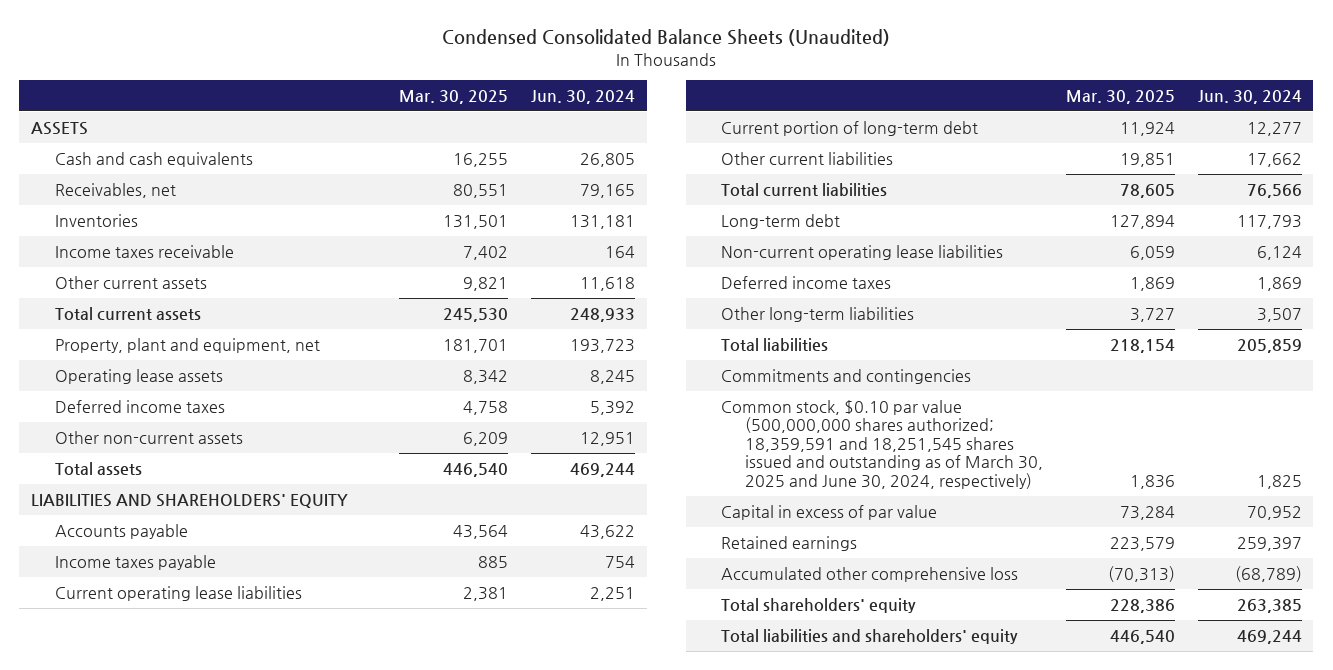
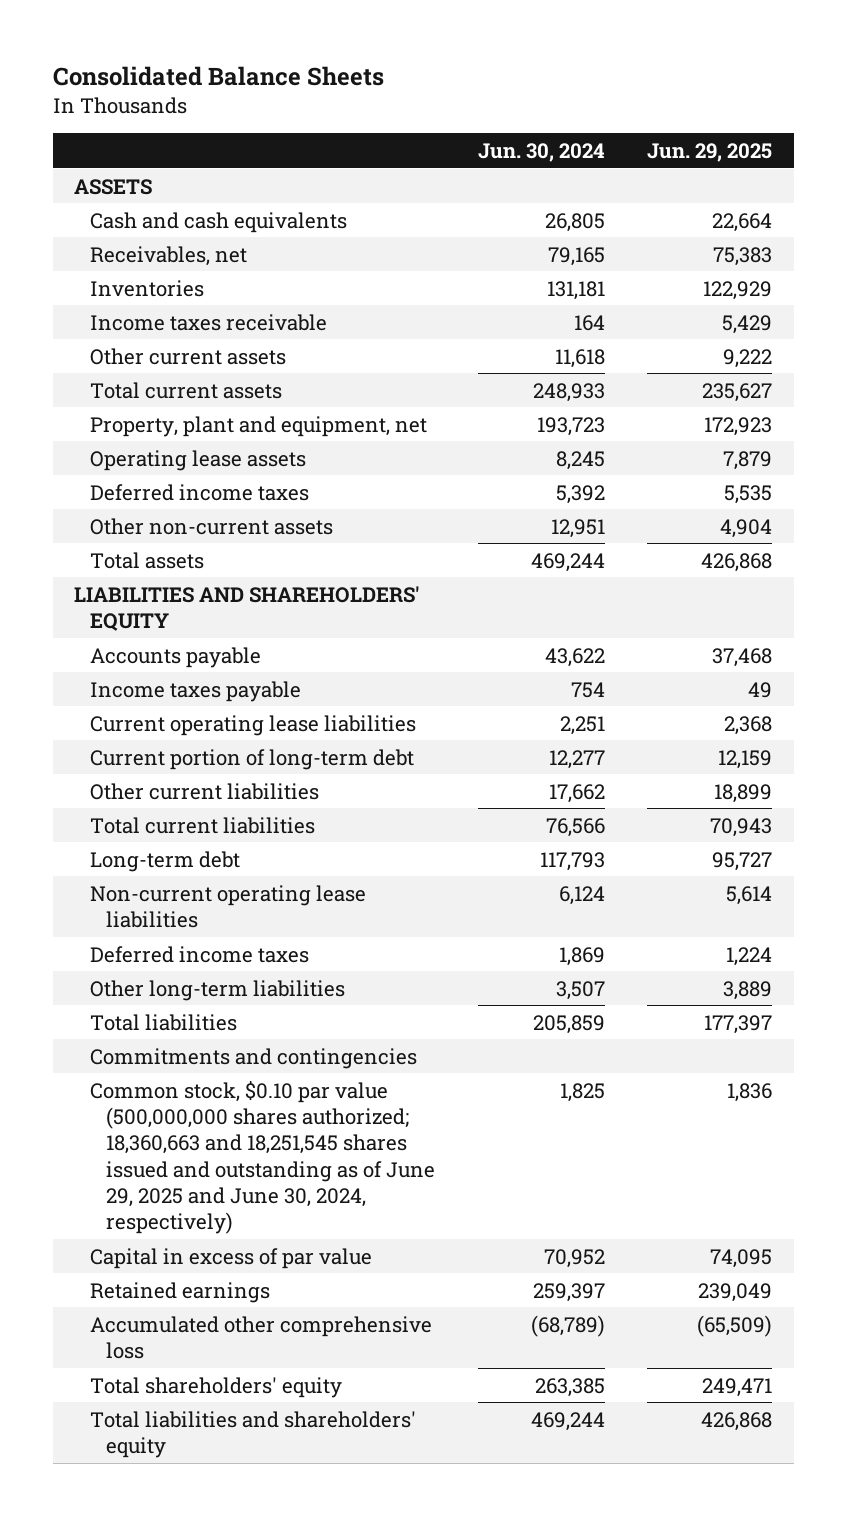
- Condensed Consolidated Balance Sheets (Unaudited)
+ Consolidated Balance Sheets
- | Mar. 30, 2025 | Jun. 30, 2024
+ | Jun. 30, 2024 | Jun. 29, 2025
- Common stock, $0.10 par value (500,000,000 shares authorized; 18,359,591 and 18,251,545 shares issued and outstanding as of March 30, 2025 and June 30, 2024, respectively) | 1,836 | 1,825
+ Common stock, $0.10 par value (500,000,000 shares authorized; 18,360,663 and 18,251,545 shares issued and outstanding as of June 29, 2025 and June 30, 2024, respectively) | 1,825 | 1,836

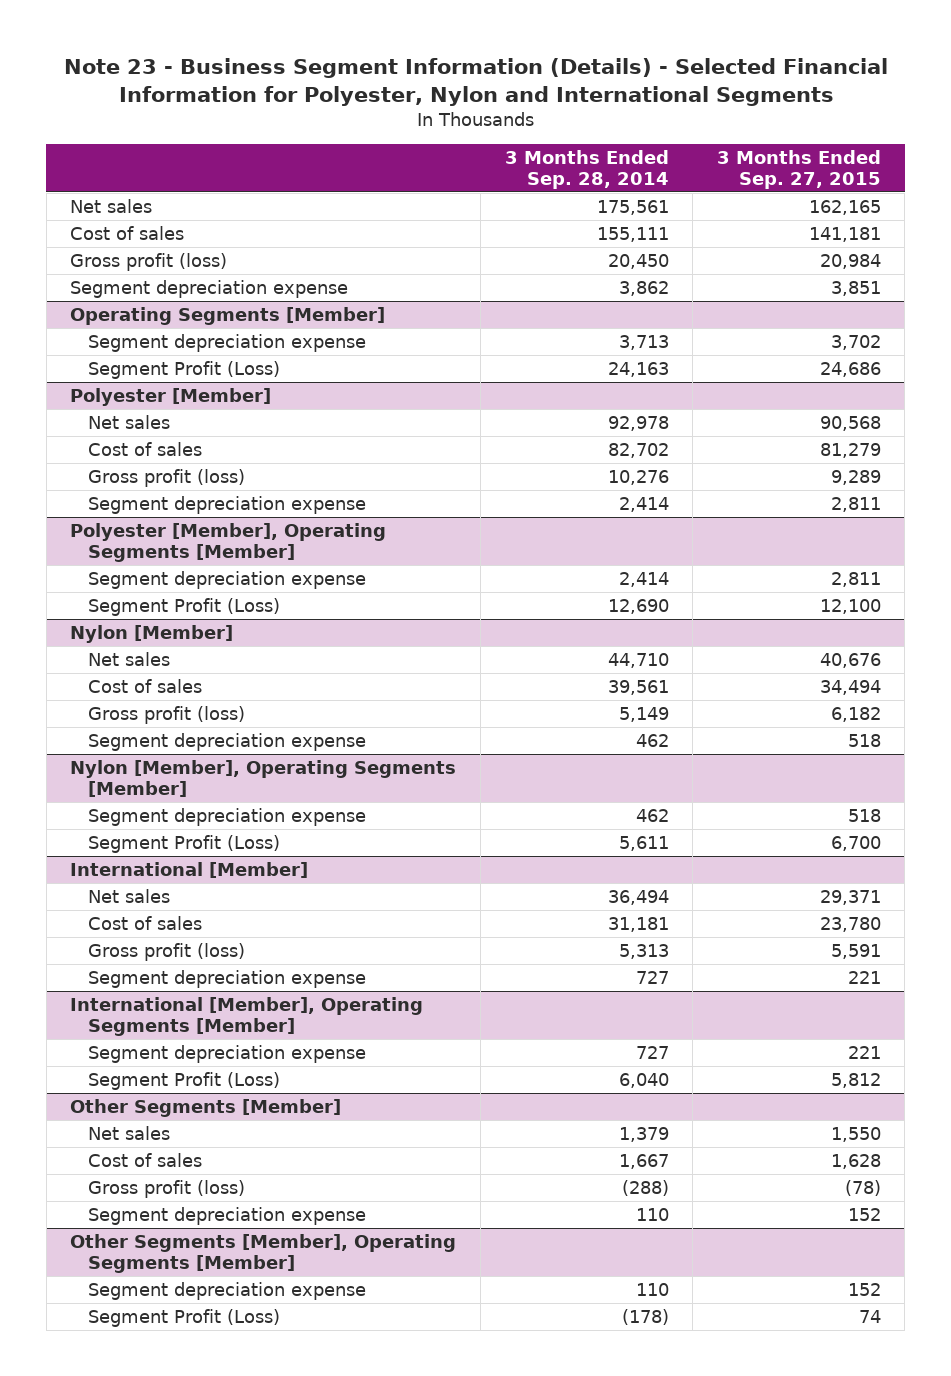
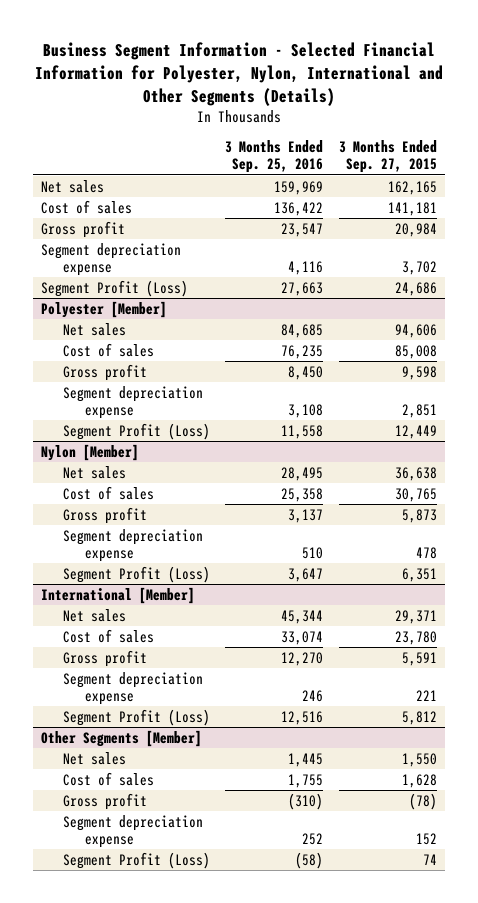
- Note 23 - Business Segment Information (Details) - Selected Financial Information for Polyester, Nylon and International Segments
+ Business Segment Information - Selected Financial Information for Polyester, Nylon, International and Other Segments (Details)
- | 3 Months Ended Sep. 28, 2014 | 3 Months Ended Sep. 27, 2015
+ | 3 Months Ended Sep. 25, 2016 | 3 Months Ended Sep. 27, 2015
- Gross profit (loss) | 20,450 | 20,984
- Segment depreciation expense | 3,862 | 3,851
- Operating Segments [Member]
+ Gross profit | 23,547 | 20,984
@ Polyester [Member]
- Net sales | 92,978 | 90,568
- Cost of sales | 82,702 | 81,279
- Gross profit (loss) | 10,276 | 9,289
- Segment depreciation expense | 2,414 | 2,811
- Polyester [Member], Operating Segments [Member]
- Segment depreciation expense | 2,414 | 2,811
- Segment Profit (Loss) | 12,690 | 12,100
@ Polyester [Member]
+ Net sales | 84,685 | 94,606
+ Cost of sales | 76,235 | 85,008
+ Gross profit | 8,450 | 9,598
+ Segment depreciation expense | 3,108 | 2,851
+ Segment Profit (Loss) | 11,558 | 12,449
@ Nylon [Member]
- Net sales | 44,710 | 40,676
- Cost of sales | 39,561 | 34,494
- Gross profit (loss) | 5,149 | 6,182
- Segment depreciation expense | 462 | 518
- Nylon [Member], Operating Segments [Member]
- Segment depreciation expense | 462 | 518
- Segment Profit (Loss) | 5,611 | 6,700
@ Nylon [Member]
+ Net sales | 28,495 | 36,638
+ Cost of sales | 25,358 | 30,765
+ Gross profit | 3,137 | 5,873
+ Segment depreciation expense | 510 | 478
+ Segment Profit (Loss) | 3,647 | 6,351
@ International [Member]
- Gross profit (loss) | 5,313 | 5,591
- Segment depreciation expense | 727 | 221
- International [Member], Operating Segments [Member]
@ International [Member]
+ Gross profit | 12,270 | 5,591
@ Other Segments [Member]
- Gross profit (loss) | (288) | (78)
- Segment depreciation expense | 110 | 152
- Other Segments [Member], Operating Segments [Member]
@ Other Segments [Member]
+ Gross profit | (310) | (78)

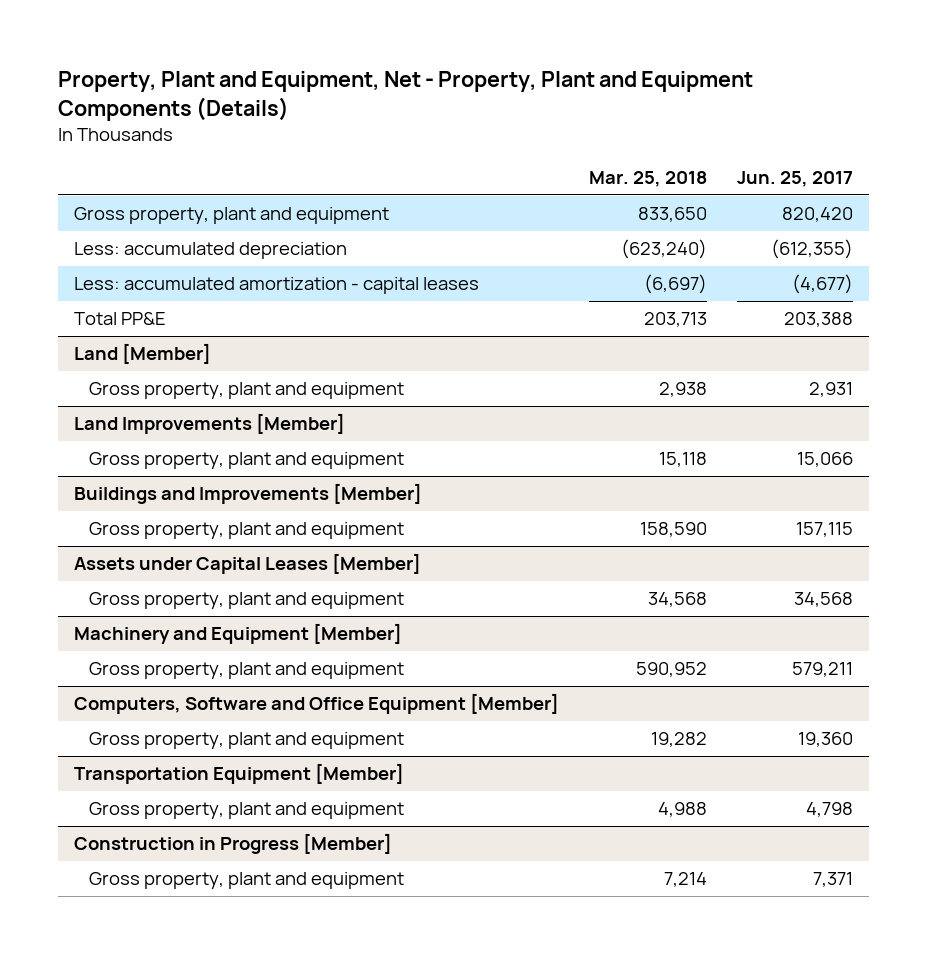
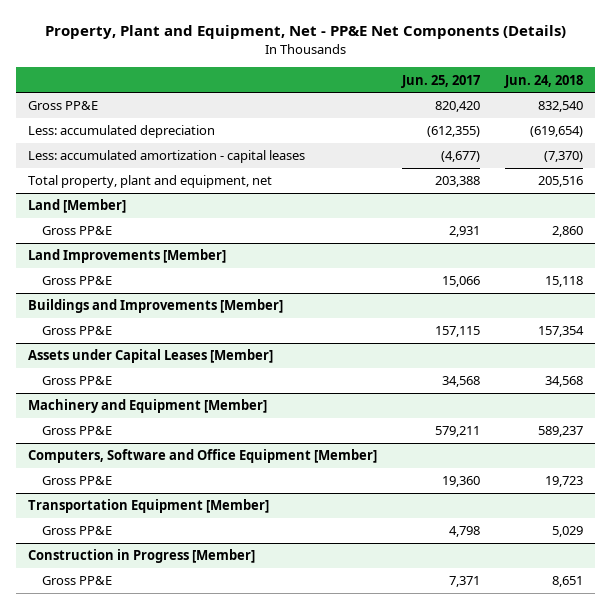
- Property, Plant and Equipment, Net - Property, Plant and Equipment Components (Details)
+ Property, Plant and Equipment, Net - PP&E Net Components (Details)
- | Mar. 25, 2018 | Jun. 25, 2017
+ | Jun. 25, 2017 | Jun. 24, 2018
- Gross property, plant and equipment | 833,650 | 820,420
+ Gross PP&E | 820,420 | 832,540
- Total PP&E | 203,713 | 203,388
+ Total property, plant and equipment, net | 203,388 | 205,516
@ Land [Member]
- Gross property, plant and equipment | 2,938 | 2,931
+ Gross PP&E | 2,931 | 2,860
@ Land Improvements [Member]
- Gross property, plant and equipment | 15,118 | 15,066
+ Gross PP&E | 15,066 | 15,118
@ Buildings and Improvements [Member]
- Gross property, plant and equipment | 158,590 | 157,115
+ Gross PP&E | 157,115 | 157,354
@ Assets under Capital Leases [Member]
- Gross property, plant and equipment | 34,568 | 34,568
+ Gross PP&E | 34,568 | 34,568
@ Machinery and Equipment [Member]
- Gross property, plant and equipment | 590,952 | 579,211
+ Gross PP&E | 579,211 | 589,237
@ Computers, Software and Office Equipment [Member]
- Gross property, plant and equipment | 19,282 | 19,360
+ Gross PP&E | 19,360 | 19,723
@ Transportation Equipment [Member]
- Gross property, plant and equipment | 4,988 | 4,798
+ Gross PP&E | 4,798 | 5,029
@ Construction in Progress [Member]
- Gross property, plant and equipment | 7,214 | 7,371
+ Gross PP&E | 7,371 | 8,651

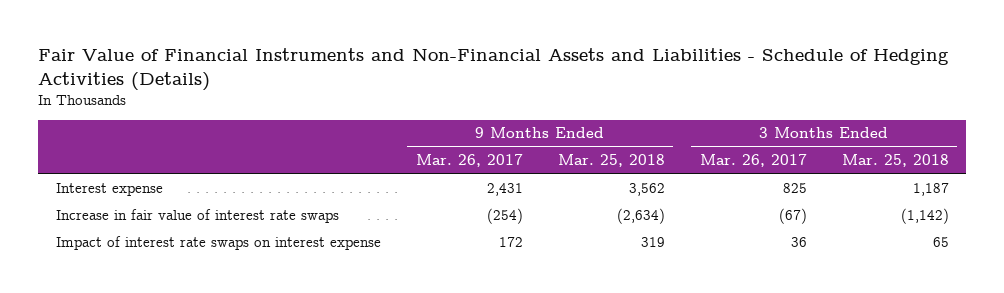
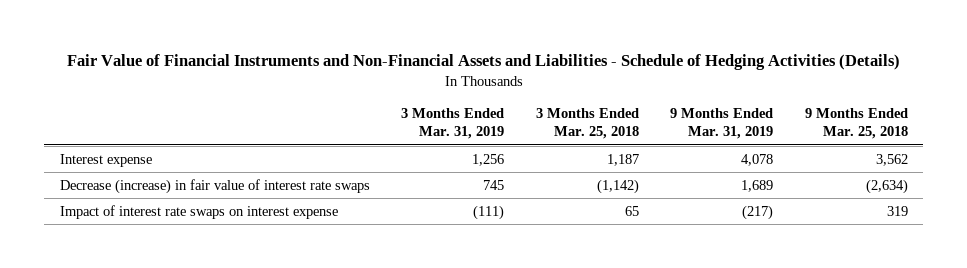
- | 9 Months Ended Mar. 26, 2017 | 9 Months Ended Mar. 25, 2018 | 3 Months Ended Mar. 26, 2017 | 3 Months Ended Mar. 25, 2018
+ | 3 Months Ended Mar. 31, 2019 | 3 Months Ended Mar. 25, 2018 | 9 Months Ended Mar. 31, 2019 | 9 Months Ended Mar. 25, 2018
- Increase in fair value of interest rate swaps | (254) | (2,634) | (67) | (1,142)
+ Decrease (increase) in fair value of interest rate swaps | 745 | (1,142) | 1,689 | (2,634)

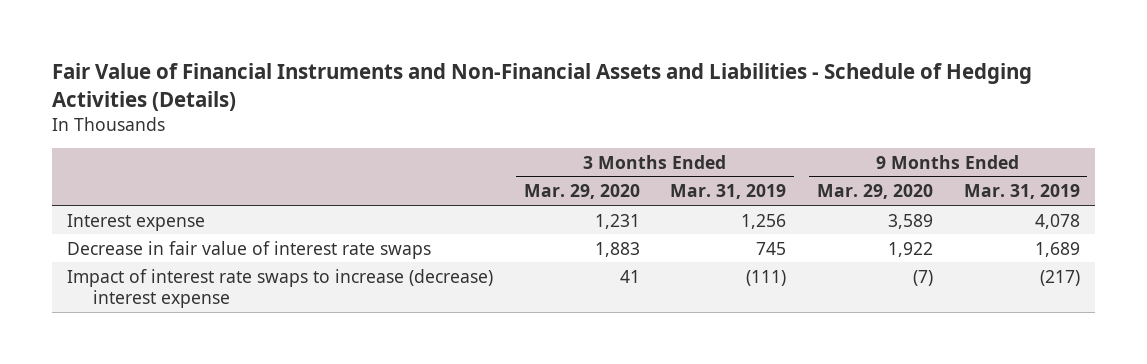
- | 3 Months Ended Mar. 31, 2019 | 3 Months Ended Mar. 25, 2018 | 9 Months Ended Mar. 31, 2019 | 9 Months Ended Mar. 25, 2018
+ | 3 Months Ended Mar. 29, 2020 | 3 Months Ended Mar. 31, 2019 | 9 Months Ended Mar. 29, 2020 | 9 Months Ended Mar. 31, 2019
- Decrease (increase) in fair value of interest rate swaps | 745 | (1,142) | 1,689 | (2,634)
- Impact of interest rate swaps on interest expense | (111) | 65 | (217) | 319
+ Decrease in fair value of interest rate swaps | 1,883 | 745 | 1,922 | 1,689
+ Impact of interest rate swaps to increase (decrease) interest expense | 41 | (111) | (7) | (217)

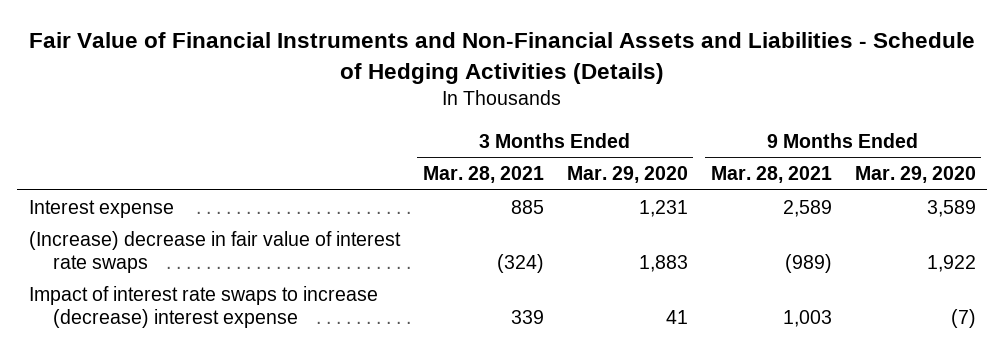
- | 3 Months Ended Mar. 29, 2020 | 3 Months Ended Mar. 31, 2019 | 9 Months Ended Mar. 29, 2020 | 9 Months Ended Mar. 31, 2019
+ | 3 Months Ended Mar. 28, 2021 | 3 Months Ended Mar. 29, 2020 | 9 Months Ended Mar. 28, 2021 | 9 Months Ended Mar. 29, 2020
- Decrease in fair value of interest rate swaps | 1,883 | 745 | 1,922 | 1,689
+ (Increase) decrease in fair value of interest rate swaps | (324) | 1,883 | (989) | 1,922

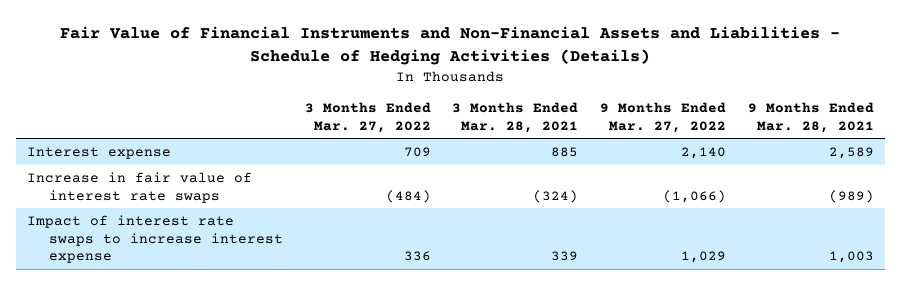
- | 3 Months Ended Mar. 28, 2021 | 3 Months Ended Mar. 29, 2020 | 9 Months Ended Mar. 28, 2021 | 9 Months Ended Mar. 29, 2020
+ | 3 Months Ended Mar. 27, 2022 | 3 Months Ended Mar. 28, 2021 | 9 Months Ended Mar. 27, 2022 | 9 Months Ended Mar. 28, 2021
- (Increase) decrease in fair value of interest rate swaps | (324) | 1,883 | (989) | 1,922
- Impact of interest rate swaps to increase (decrease) interest expense | 339 | 41 | 1,003 | (7)
+ Increase in fair value of interest rate swaps | (484) | (324) | (1,066) | (989)
+ Impact of interest rate swaps to increase interest expense | 336 | 339 | 1,029 | 1,003

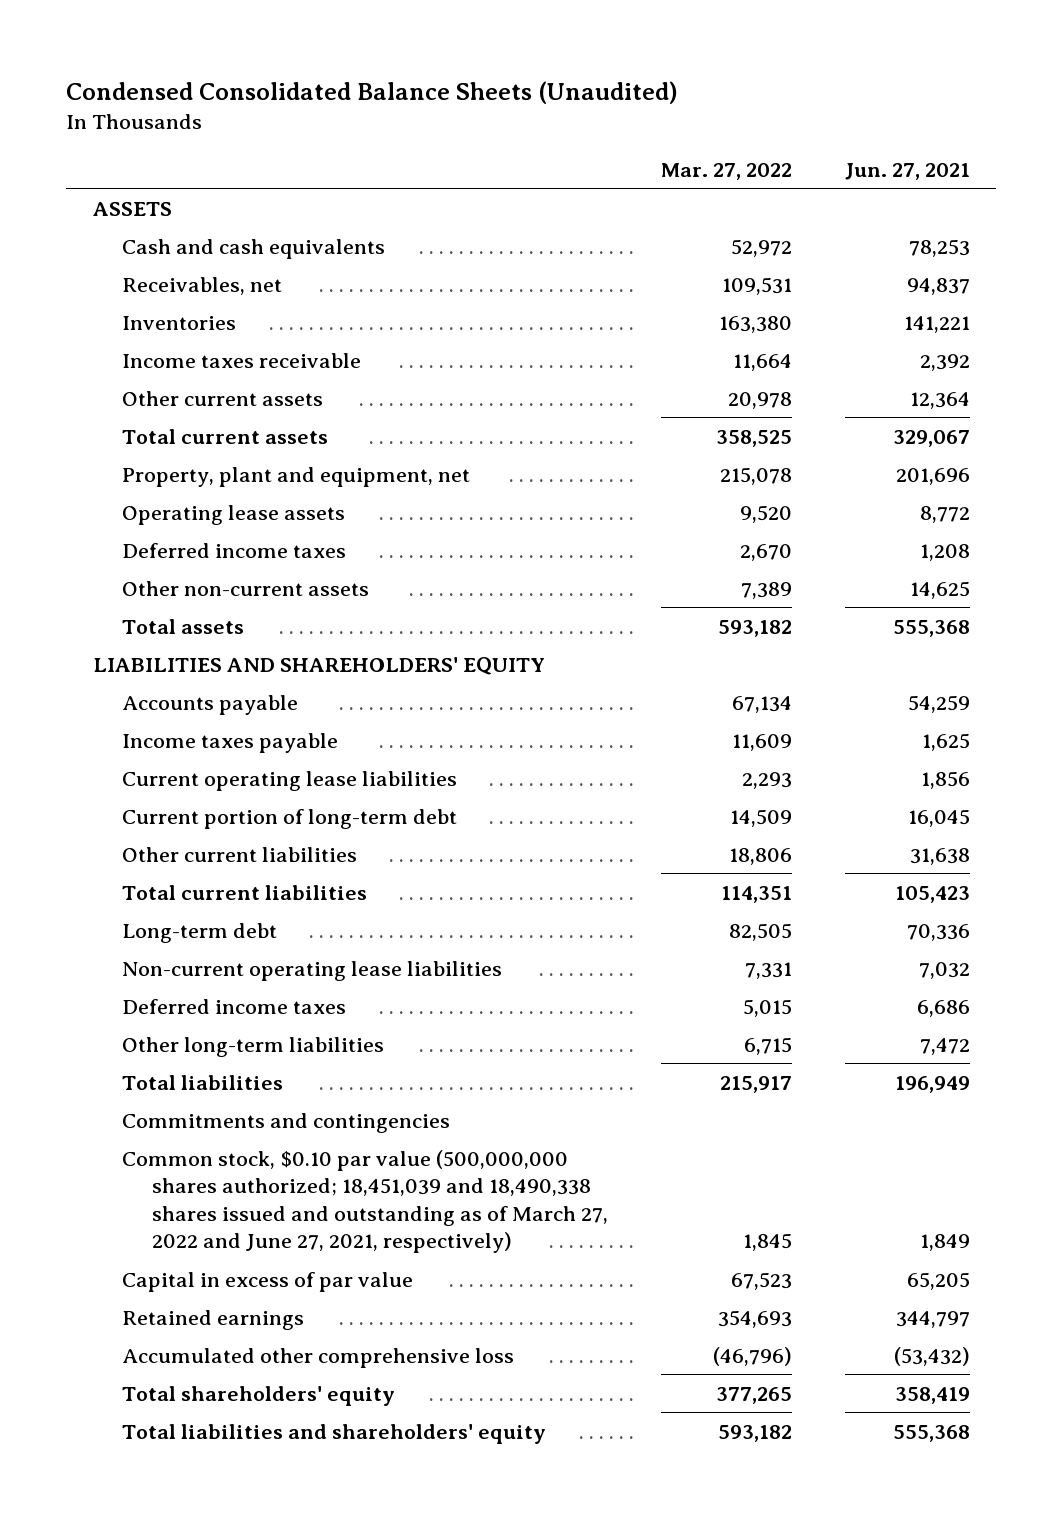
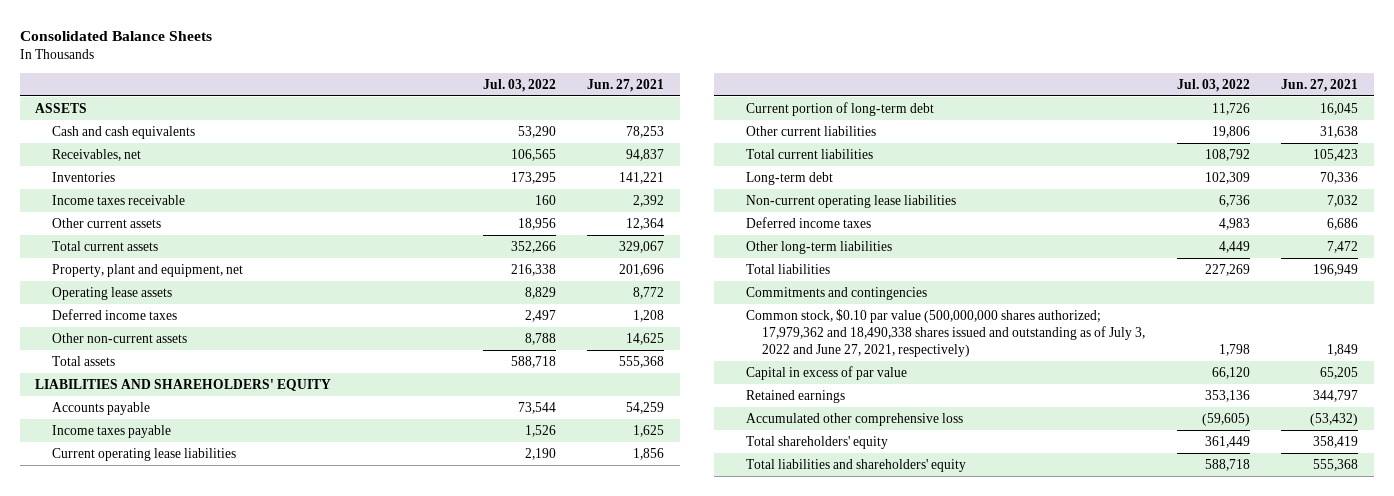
- Condensed Consolidated Balance Sheets (Unaudited)
+ Consolidated Balance Sheets
- | Mar. 27, 2022 | Jun. 27, 2021
+ | Jul. 03, 2022 | Jun. 27, 2021
- Common stock, $0.10 par value (500,000,000 shares authorized; 18,451,039 and 18,490,338 shares issued and outstanding as of March 27, 2022 and June 27, 2021, respectively) | 1,845 | 1,849
+ Common stock, $0.10 par value (500,000,000 shares authorized; 17,979,362 and 18,490,338 shares issued and outstanding as of July 3, 2022 and June 27, 2021, respectively) | 1,798 | 1,849

